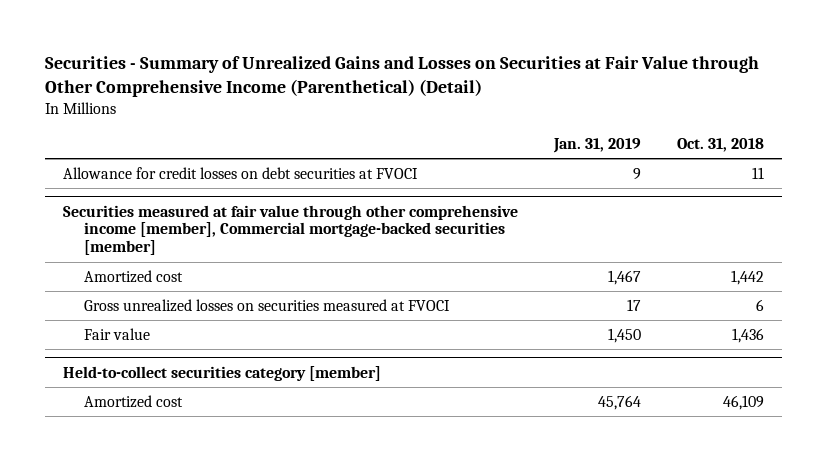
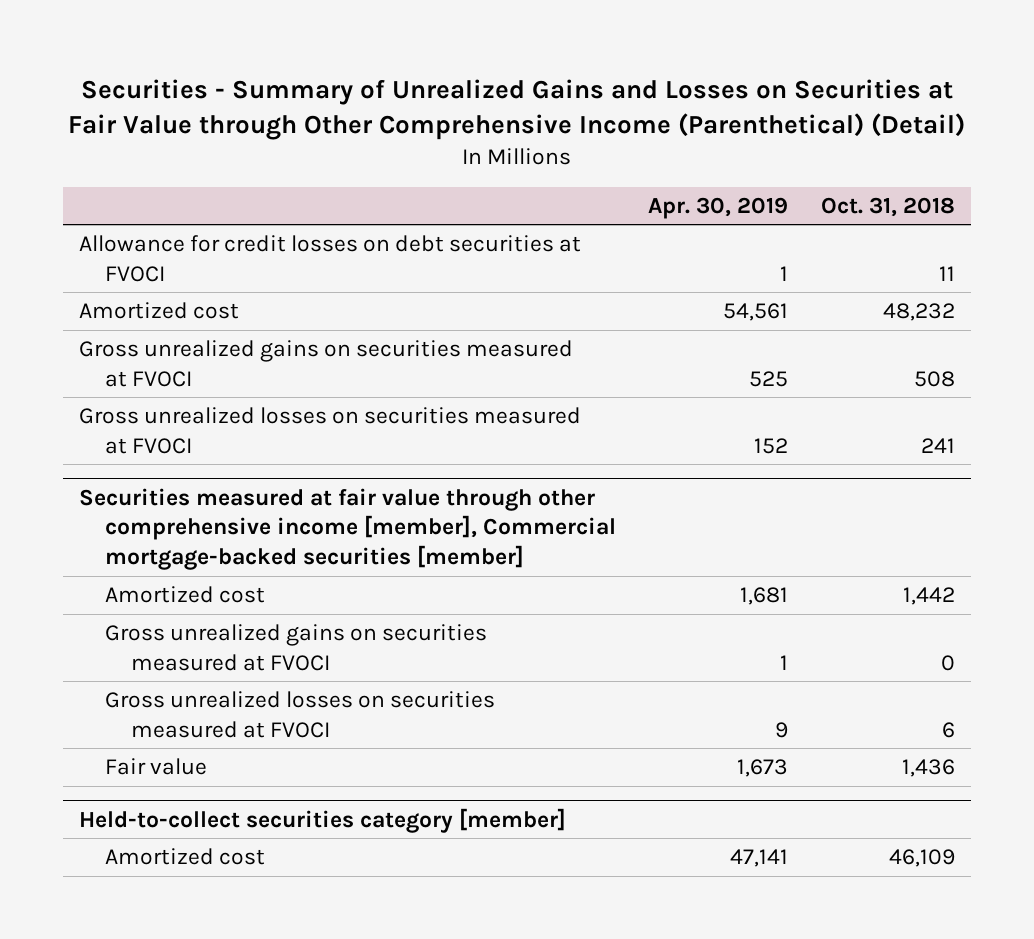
- | Jan. 31, 2019 | Oct. 31, 2018
+ | Apr. 30, 2019 | Oct. 31, 2018
+ Amortized cost | 54,561 | 48,232
+ Gross unrealized gains on securities measured at FVOCI | 525 | 508
+ Gross unrealized losses on securities measured at FVOCI | 152 | 241
@ Securities measured at fair value through other comprehensive income [member], Commercial mortgage-backed securities [member]
+ Gross unrealized gains on securities measured at FVOCI | 1 | 0

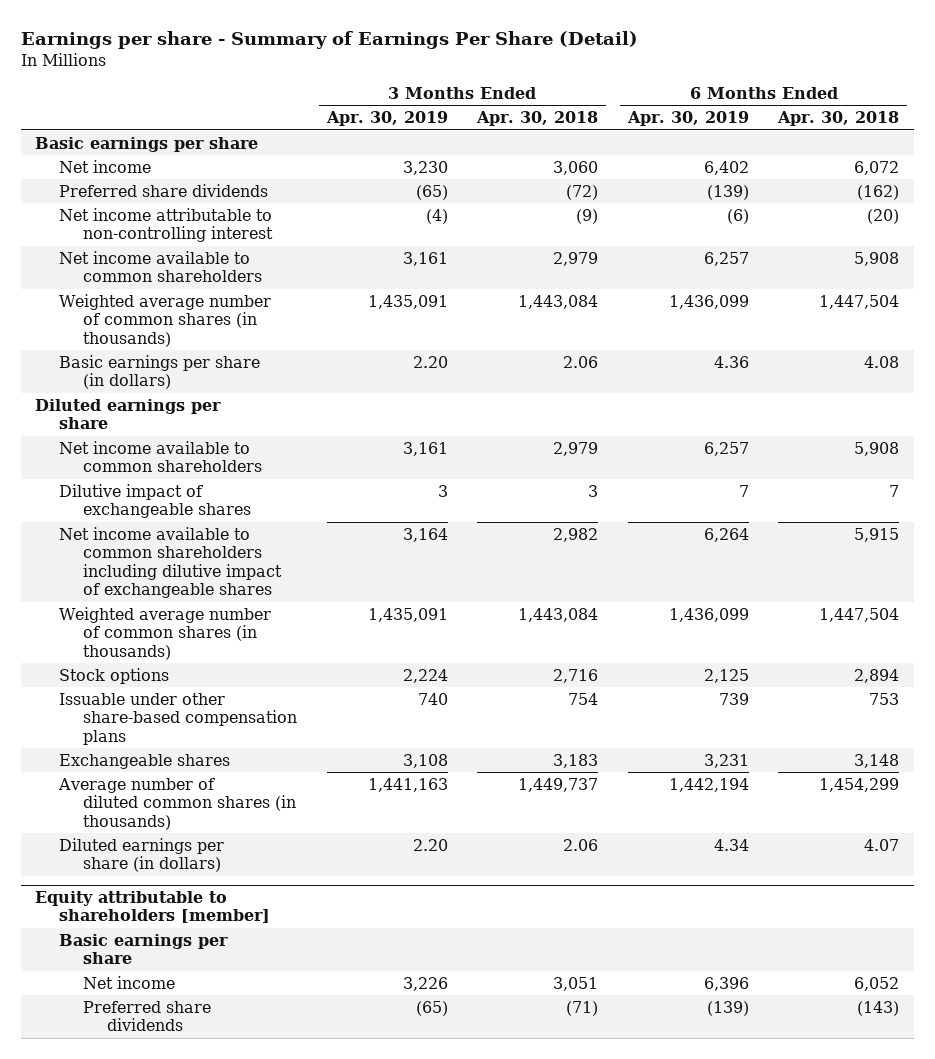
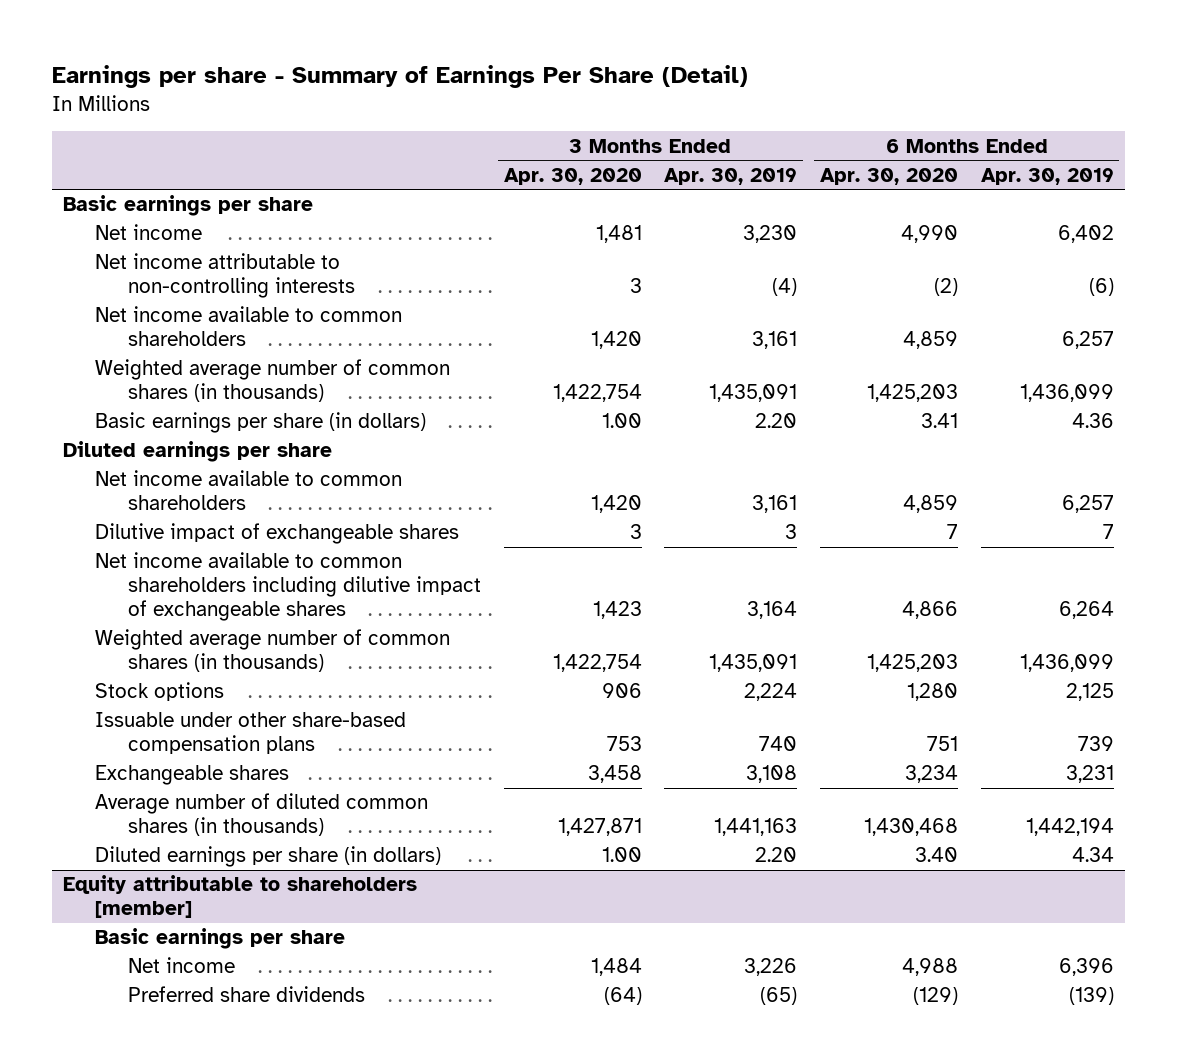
- | 3 Months Ended Apr. 30, 2019 | 3 Months Ended Apr. 30, 2018 | 6 Months Ended Apr. 30, 2019 | 6 Months Ended Apr. 30, 2018
+ | 3 Months Ended Apr. 30, 2020 | 3 Months Ended Apr. 30, 2019 | 6 Months Ended Apr. 30, 2020 | 6 Months Ended Apr. 30, 2019
- Preferred share dividends | (65) | (72) | (139) | (162)
- Net income attributable to non-controlling interest | (4) | (9) | (6) | (20)
+ Net income attributable to non-controlling interests | 3 | (4) | (2) | (6)

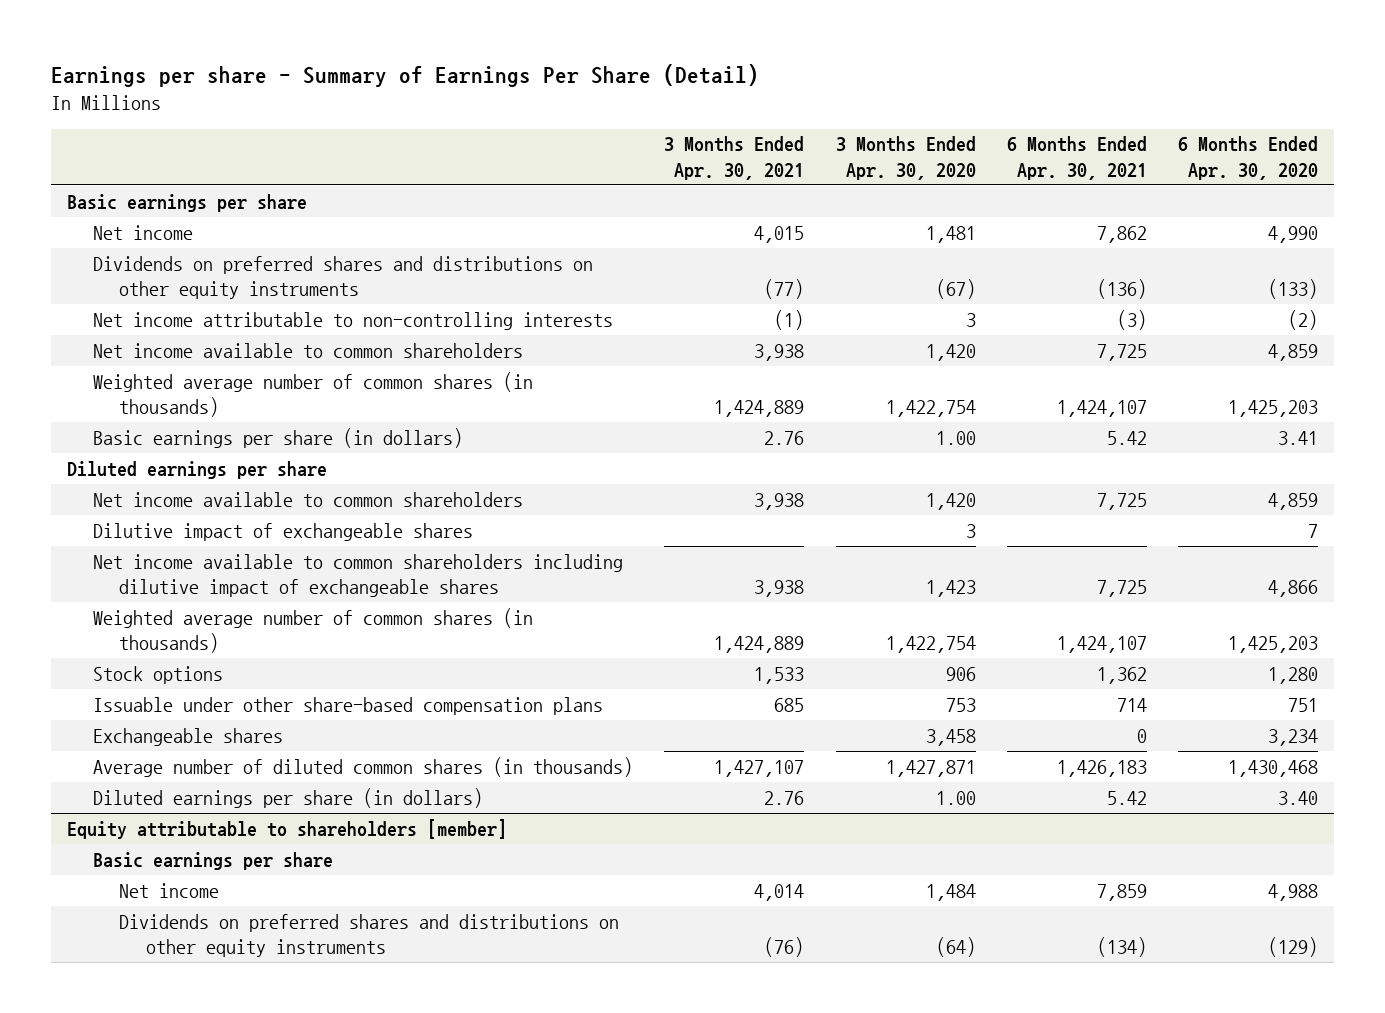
- | 3 Months Ended Apr. 30, 2020 | 3 Months Ended Apr. 30, 2019 | 6 Months Ended Apr. 30, 2020 | 6 Months Ended Apr. 30, 2019
+ | 3 Months Ended Apr. 30, 2021 | 3 Months Ended Apr. 30, 2020 | 6 Months Ended Apr. 30, 2021 | 6 Months Ended Apr. 30, 2020
+ Dividends on preferred shares and distributions on other equity instruments | (77) | (67) | (136) | (133)
@ Equity attributable to shareholders [member]
- Preferred share dividends | (64) | (65) | (129) | (139)
+ Dividends on preferred shares and distributions on other equity instruments | (76) | (64) | (134) | (129)

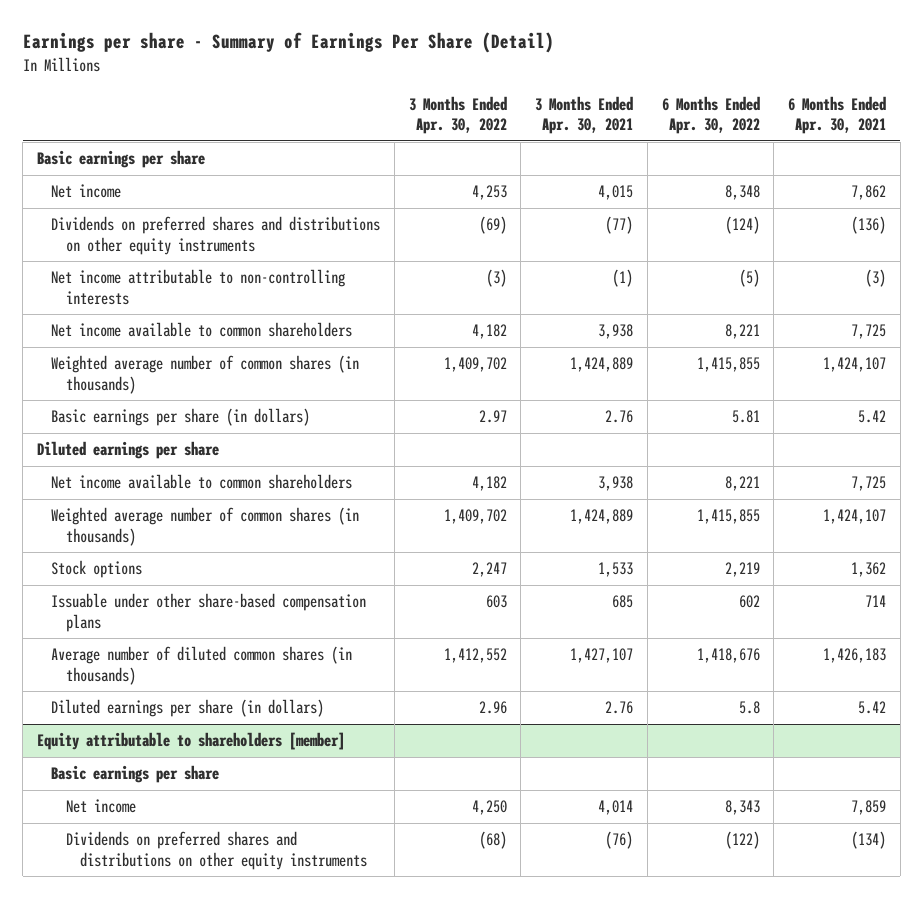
- | 3 Months Ended Apr. 30, 2021 | 3 Months Ended Apr. 30, 2020 | 6 Months Ended Apr. 30, 2021 | 6 Months Ended Apr. 30, 2020
+ | 3 Months Ended Apr. 30, 2022 | 3 Months Ended Apr. 30, 2021 | 6 Months Ended Apr. 30, 2022 | 6 Months Ended Apr. 30, 2021
- Dilutive impact of exchangeable shares | | 3 | | 7
- Net income available to common shareholders including dilutive impact of exchangeable shares | 3,938 | 1,423 | 7,725 | 4,866
- Exchangeable shares | | 3,458 | 0 | 3,234

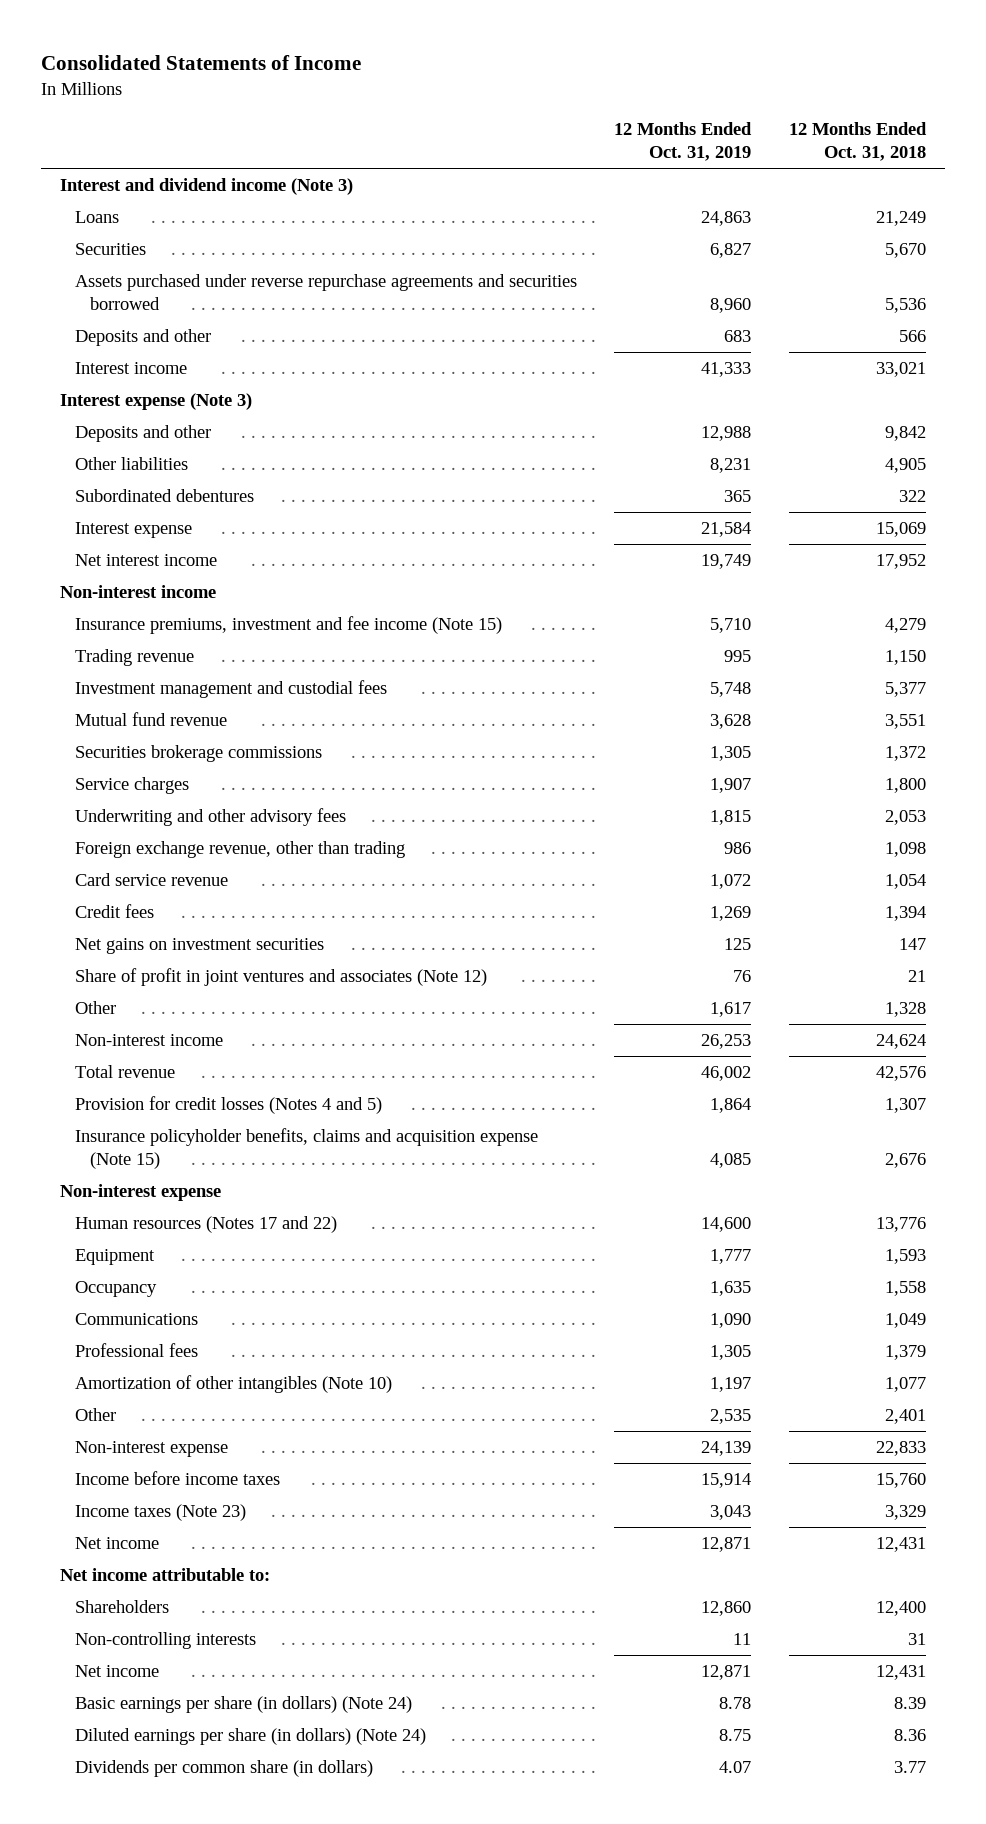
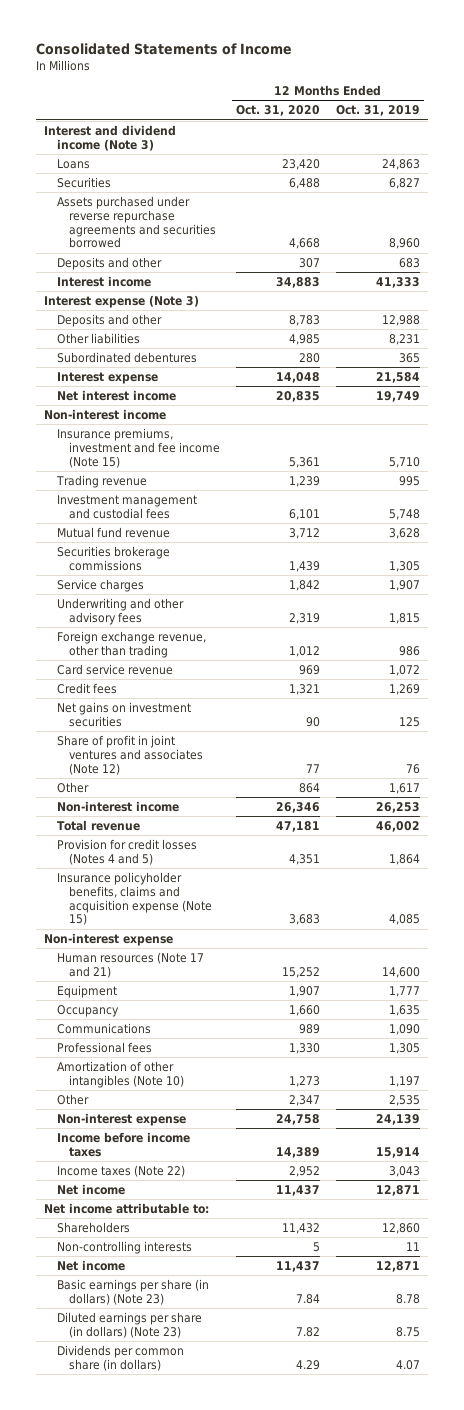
- | 12 Months Ended Oct. 31, 2019 | 12 Months Ended Oct. 31, 2018
+ | 12 Months Ended Oct. 31, 2020 | 12 Months Ended Oct. 31, 2019
- Human resources (Notes 17 and 22) | 14,600 | 13,776
+ Human resources (Note 17 and 21) | 15,252 | 14,600
- Income taxes (Note 23) | 3,043 | 3,329
+ Income taxes (Note 22) | 2,952 | 3,043
- Basic earnings per share (in dollars) (Note 24) | 8.78 | 8.39
- Diluted earnings per share (in dollars) (Note 24) | 8.75 | 8.36
+ Basic earnings per share (in dollars) (Note 23) | 7.84 | 8.78
+ Diluted earnings per share (in dollars) (Note 23) | 7.82 | 8.75

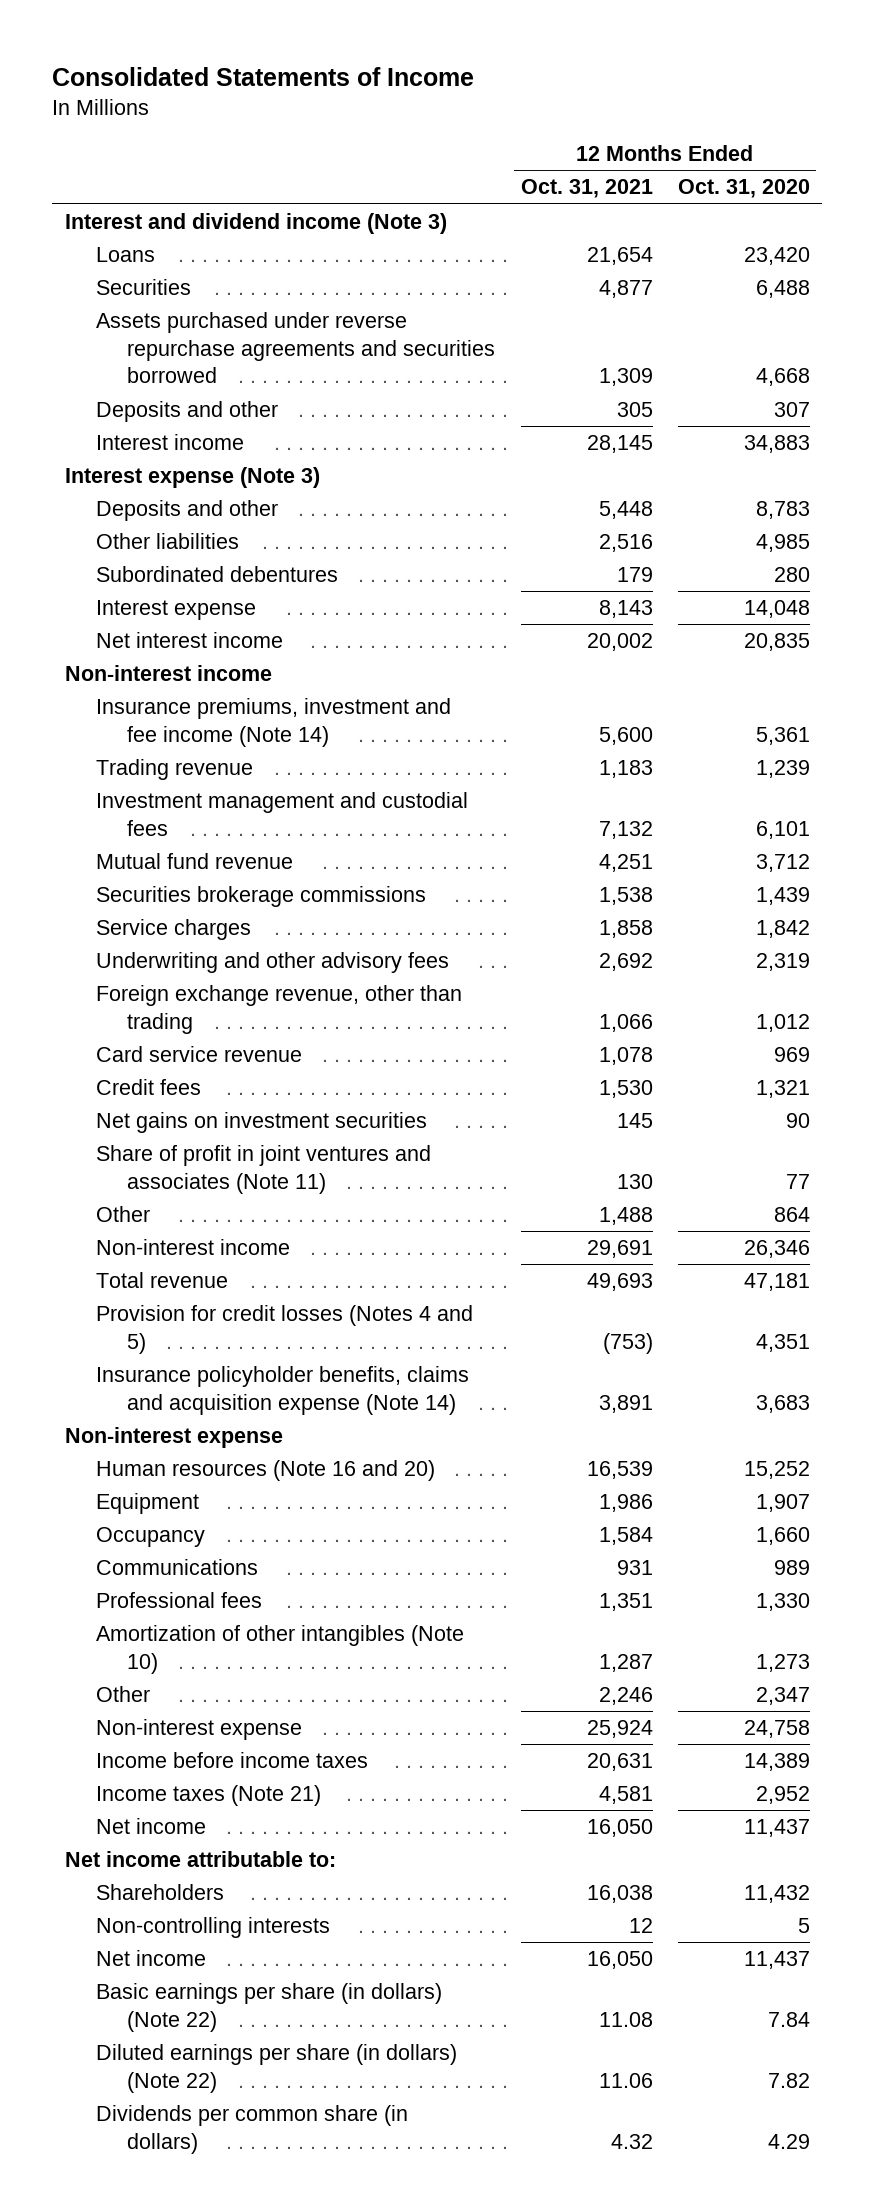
- | 12 Months Ended Oct. 31, 2020 | 12 Months Ended Oct. 31, 2019
+ | 12 Months Ended Oct. 31, 2021 | 12 Months Ended Oct. 31, 2020
- Insurance premiums, investment and fee income (Note 15) | 5,361 | 5,710
+ Insurance premiums, investment and fee income (Note 14) | 5,600 | 5,361
- Share of profit in joint ventures and associates (Note 12) | 77 | 76
+ Share of profit in joint ventures and associates (Note 11) | 130 | 77
- Insurance policyholder benefits, claims and acquisition expense (Note 15) | 3,683 | 4,085
+ Insurance policyholder benefits, claims and acquisition expense (Note 14) | 3,891 | 3,683
- Human resources (Note 17 and 21) | 15,252 | 14,600
+ Human resources (Note 16 and 20) | 16,539 | 15,252
- Income taxes (Note 22) | 2,952 | 3,043
+ Income taxes (Note 21) | 4,581 | 2,952
- Basic earnings per share (in dollars) (Note 23) | 7.84 | 8.78
- Diluted earnings per share (in dollars) (Note 23) | 7.82 | 8.75
+ Basic earnings per share (in dollars) (Note 22) | 11.08 | 7.84
+ Diluted earnings per share (in dollars) (Note 22) | 11.06 | 7.82

